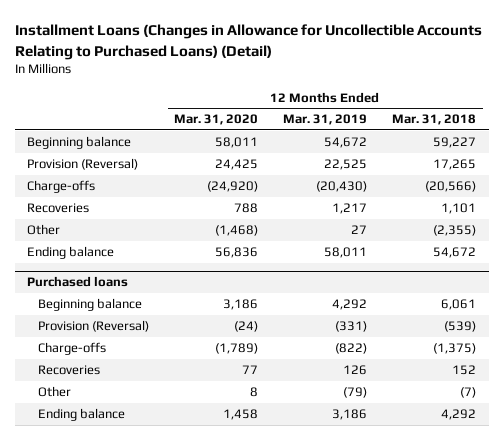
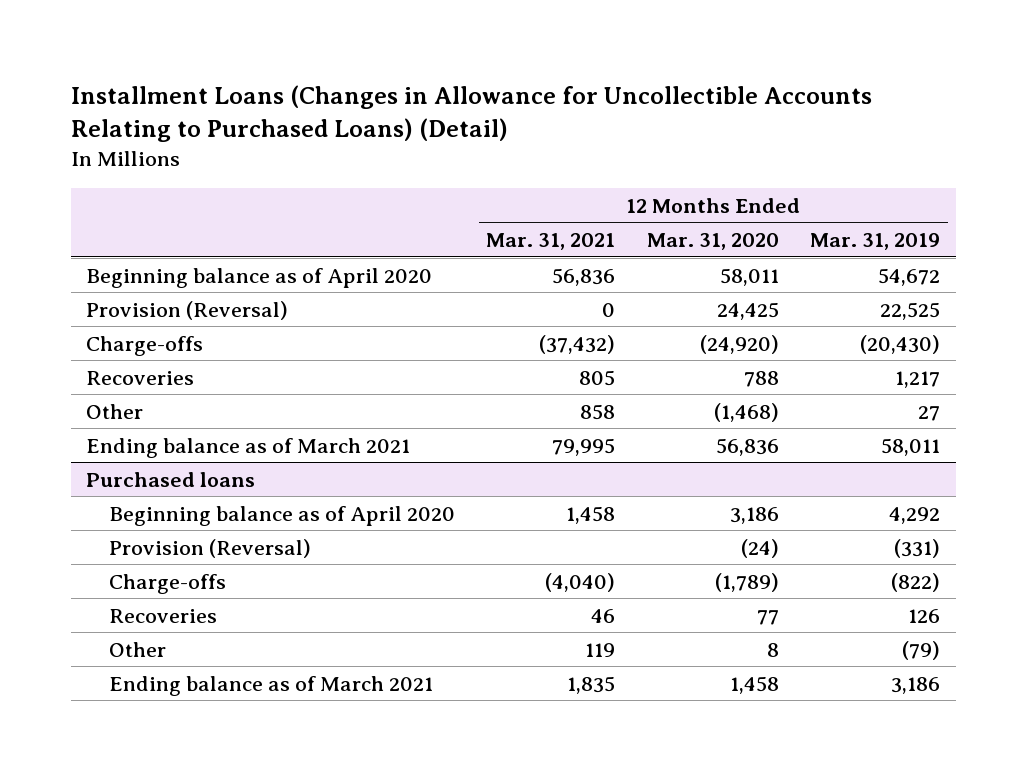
- | 12 Months Ended Mar. 31, 2020 | 12 Months Ended Mar. 31, 2019 | 12 Months Ended Mar. 31, 2018
+ | 12 Months Ended Mar. 31, 2021 | 12 Months Ended Mar. 31, 2020 | 12 Months Ended Mar. 31, 2019
- Beginning balance | 58,011 | 54,672 | 59,227
+ Beginning balance as of April 2020 | 56,836 | 58,011 | 54,672
- Ending balance | 56,836 | 58,011 | 54,672
+ Ending balance as of March 2021 | 79,995 | 56,836 | 58,011
@ Purchased loans
- Beginning balance | 3,186 | 4,292 | 6,061
+ Beginning balance as of April 2020 | 1,458 | 3,186 | 4,292
- Ending balance | 1,458 | 3,186 | 4,292
+ Ending balance as of March 2021 | 1,835 | 1,458 | 3,186

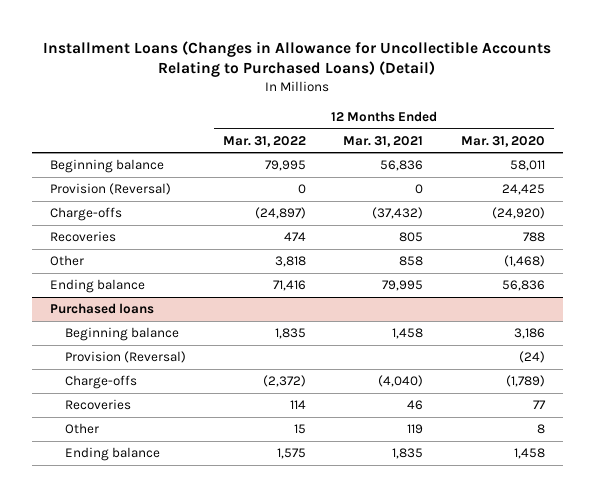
- | 12 Months Ended Mar. 31, 2021 | 12 Months Ended Mar. 31, 2020 | 12 Months Ended Mar. 31, 2019
+ | 12 Months Ended Mar. 31, 2022 | 12 Months Ended Mar. 31, 2021 | 12 Months Ended Mar. 31, 2020
- Beginning balance as of April 2020 | 56,836 | 58,011 | 54,672
+ Beginning balance | 79,995 | 56,836 | 58,011
- Ending balance as of March 2021 | 79,995 | 56,836 | 58,011
+ Ending balance | 71,416 | 79,995 | 56,836
@ Purchased loans
- Beginning balance as of April 2020 | 1,458 | 3,186 | 4,292
+ Beginning balance | 1,835 | 1,458 | 3,186
- Ending balance as of March 2021 | 1,835 | 1,458 | 3,186
+ Ending balance | 1,575 | 1,835 | 1,458

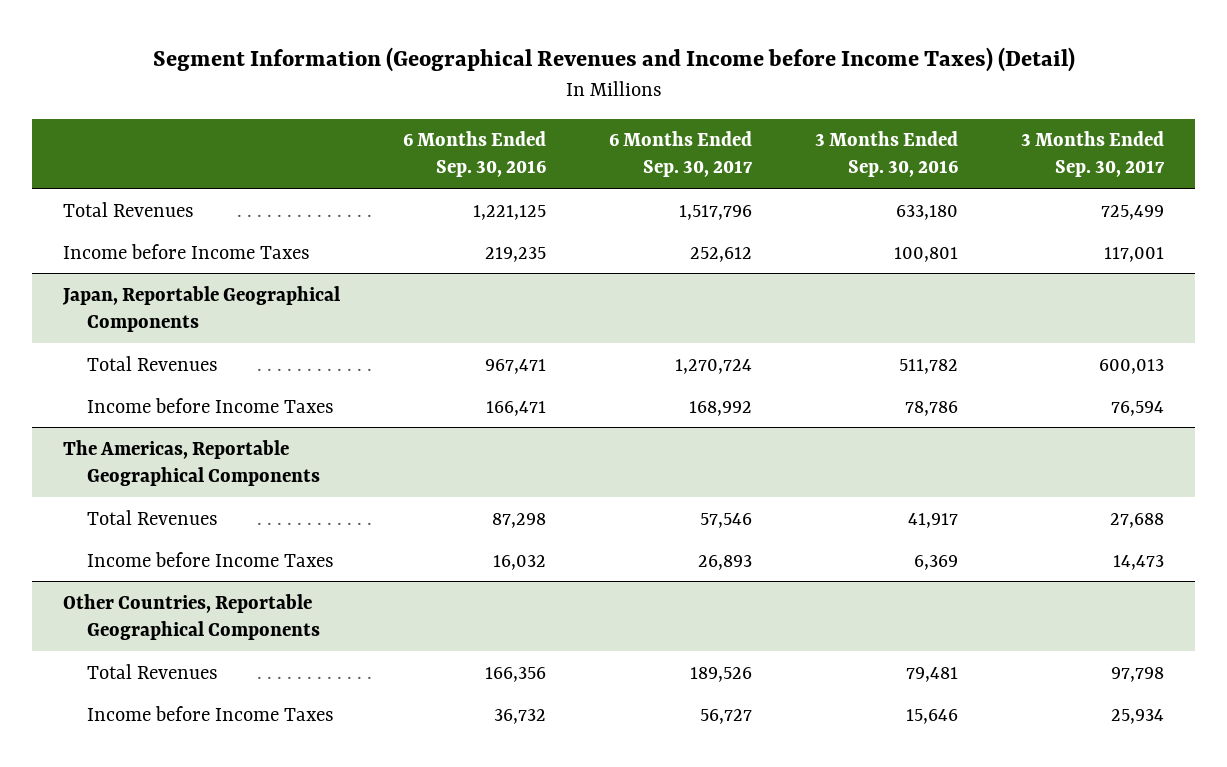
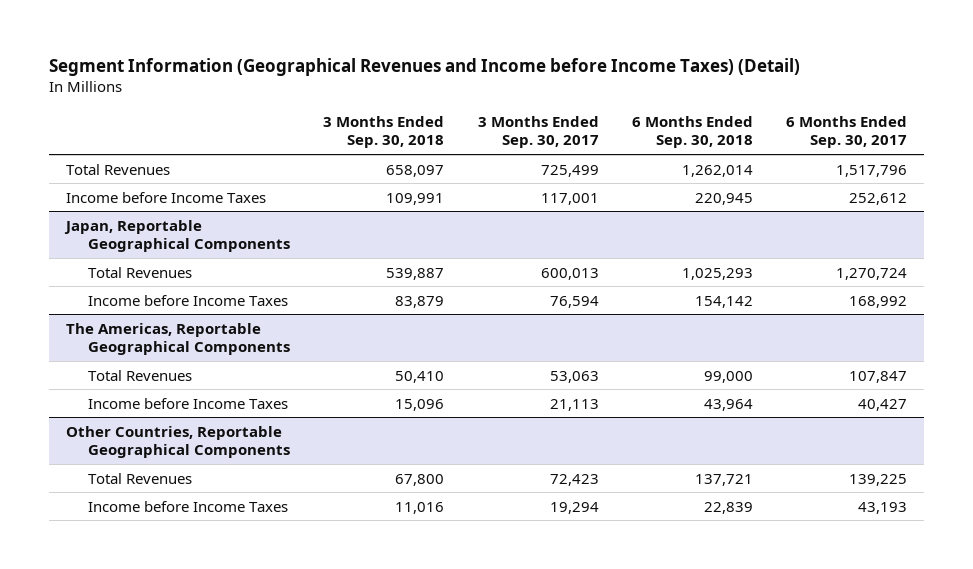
- | 6 Months Ended Sep. 30, 2016 | 6 Months Ended Sep. 30, 2017 | 3 Months Ended Sep. 30, 2016 | 3 Months Ended Sep. 30, 2017
+ | 3 Months Ended Sep. 30, 2018 | 3 Months Ended Sep. 30, 2017 | 6 Months Ended Sep. 30, 2018 | 6 Months Ended Sep. 30, 2017
@ The Americas, Reportable Geographical Components
- Total Revenues | 87,298 | 57,546 | 41,917 | 27,688
- Income before Income Taxes | 16,032 | 26,893 | 6,369 | 14,473
+ Total Revenues | 50,410 | 53,063 | 99,000 | 107,847
+ Income before Income Taxes | 15,096 | 21,113 | 43,964 | 40,427
@ Other Countries, Reportable Geographical Components
- Total Revenues | 166,356 | 189,526 | 79,481 | 97,798
- Income before Income Taxes | 36,732 | 56,727 | 15,646 | 25,934
+ Total Revenues | 67,800 | 72,423 | 137,721 | 139,225
+ Income before Income Taxes | 11,016 | 19,294 | 22,839 | 43,193

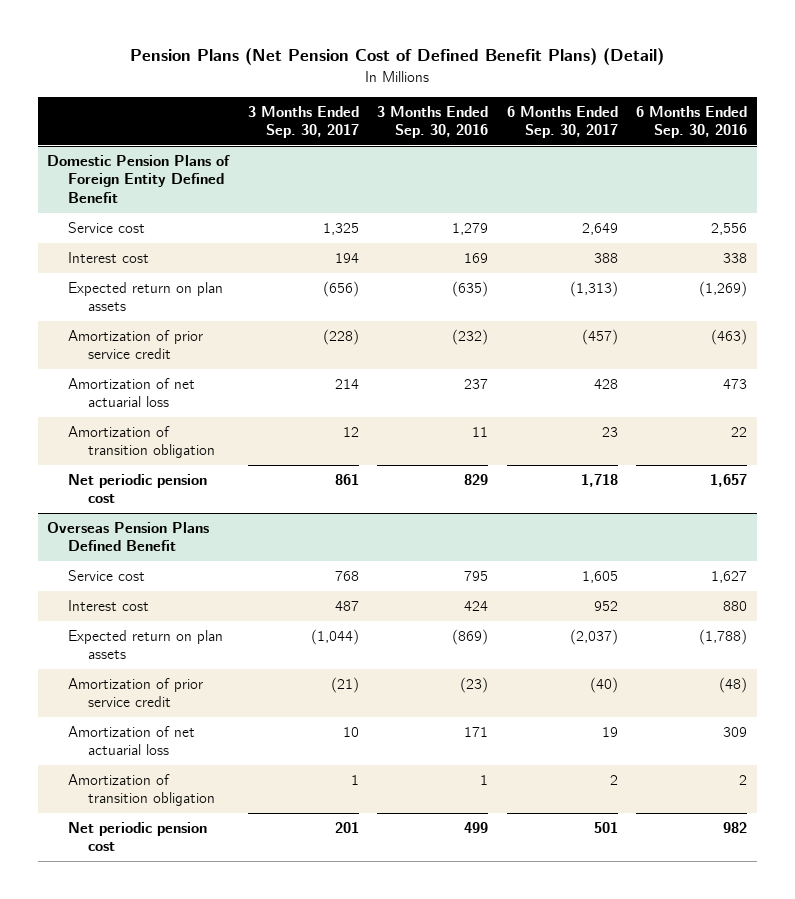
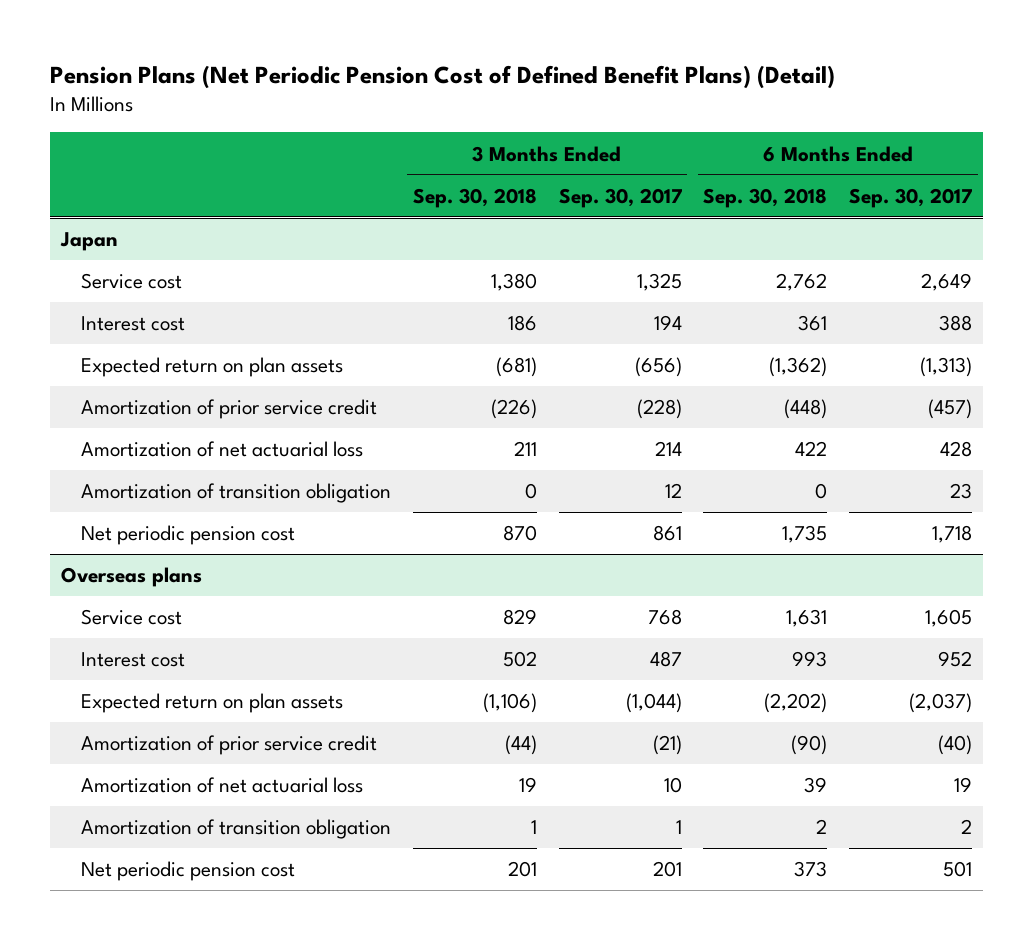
- Pension Plans (Net Pension Cost of Defined Benefit Plans) (Detail)
+ Pension Plans (Net Periodic Pension Cost of Defined Benefit Plans) (Detail)
- | 3 Months Ended Sep. 30, 2017 | 3 Months Ended Sep. 30, 2016 | 6 Months Ended Sep. 30, 2017 | 6 Months Ended Sep. 30, 2016
+ | 3 Months Ended Sep. 30, 2018 | 3 Months Ended Sep. 30, 2017 | 6 Months Ended Sep. 30, 2018 | 6 Months Ended Sep. 30, 2017
- Domestic Pension Plans of Foreign Entity Defined Benefit
+ Japan
- Overseas Pension Plans Defined Benefit
+ Overseas plans

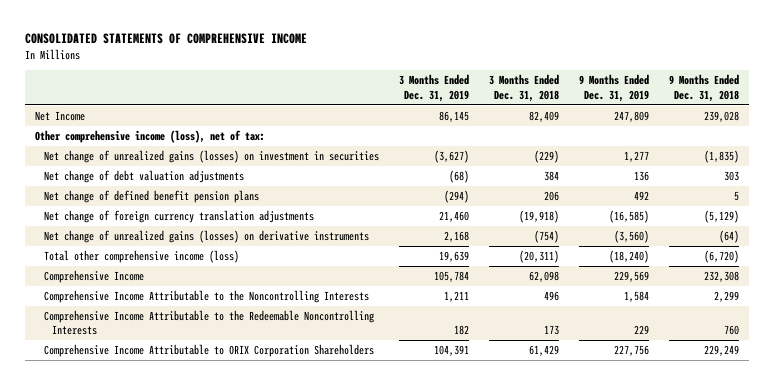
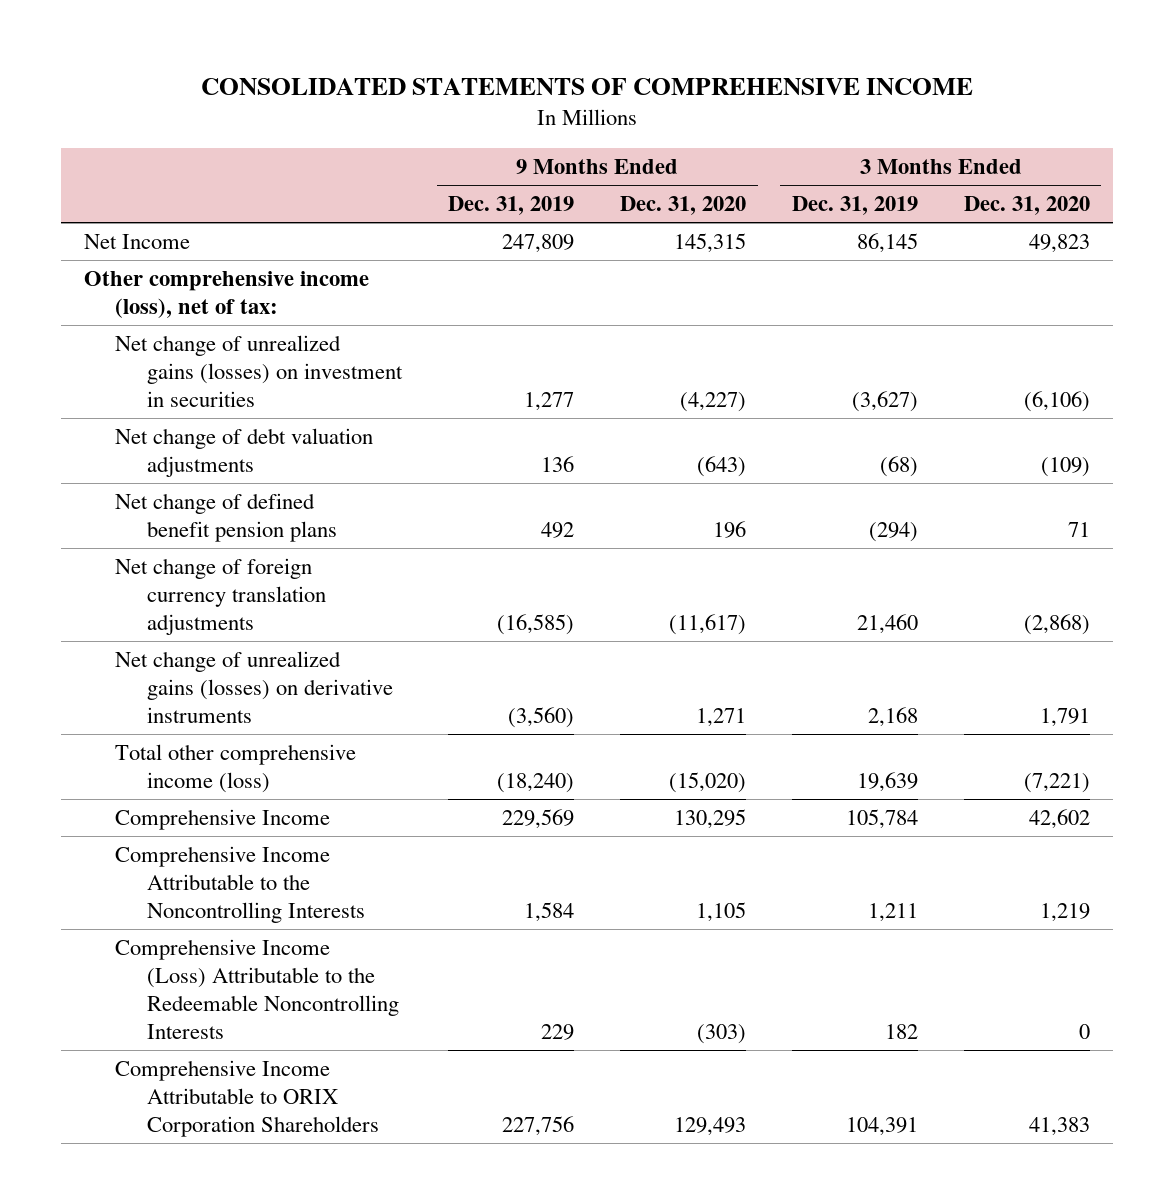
- | 3 Months Ended Dec. 31, 2019 | 3 Months Ended Dec. 31, 2018 | 9 Months Ended Dec. 31, 2019 | 9 Months Ended Dec. 31, 2018
+ | 9 Months Ended Dec. 31, 2019 | 9 Months Ended Dec. 31, 2020 | 3 Months Ended Dec. 31, 2019 | 3 Months Ended Dec. 31, 2020
- Comprehensive Income Attributable to the Redeemable Noncontrolling Interests | 182 | 173 | 229 | 760
+ Comprehensive Income (Loss) Attributable to the Redeemable Noncontrolling Interests | 229 | (303) | 182 | 0

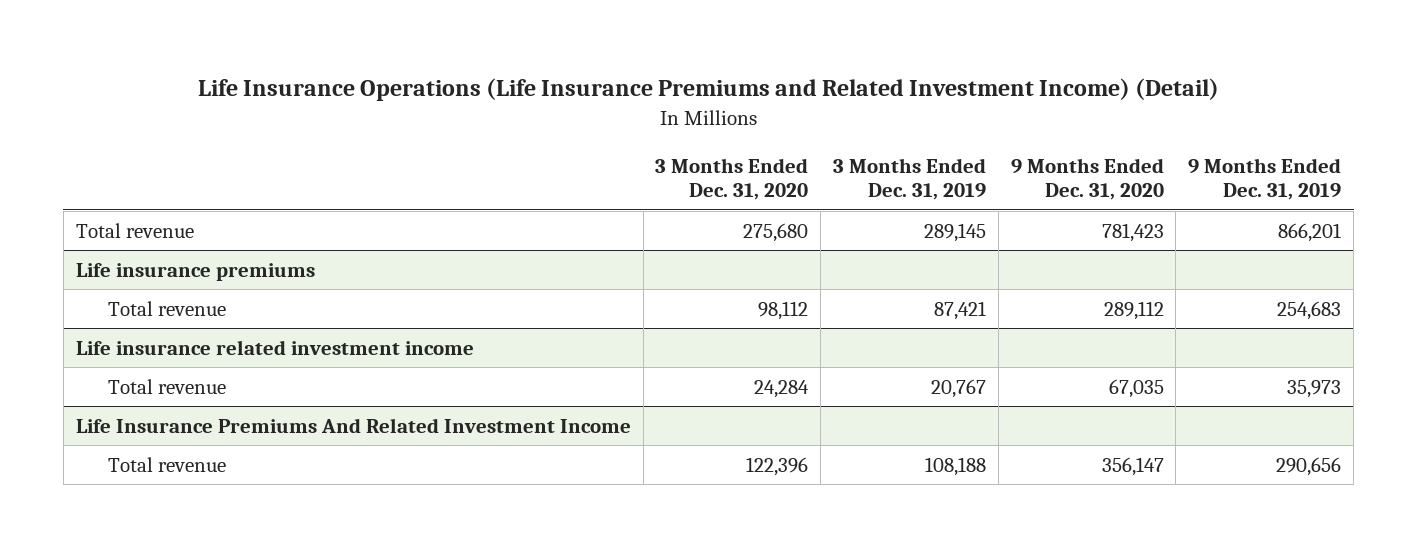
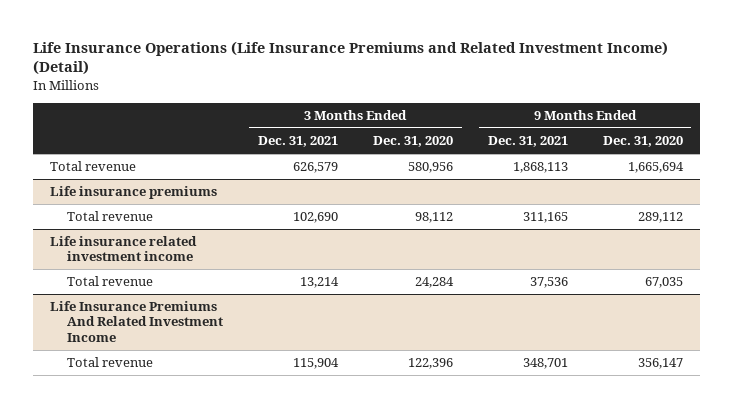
- | 3 Months Ended Dec. 31, 2020 | 3 Months Ended Dec. 31, 2019 | 9 Months Ended Dec. 31, 2020 | 9 Months Ended Dec. 31, 2019
+ | 3 Months Ended Dec. 31, 2021 | 3 Months Ended Dec. 31, 2020 | 9 Months Ended Dec. 31, 2021 | 9 Months Ended Dec. 31, 2020
- Total revenue | 275,680 | 289,145 | 781,423 | 866,201
+ Total revenue | 626,579 | 580,956 | 1,868,113 | 1,665,694

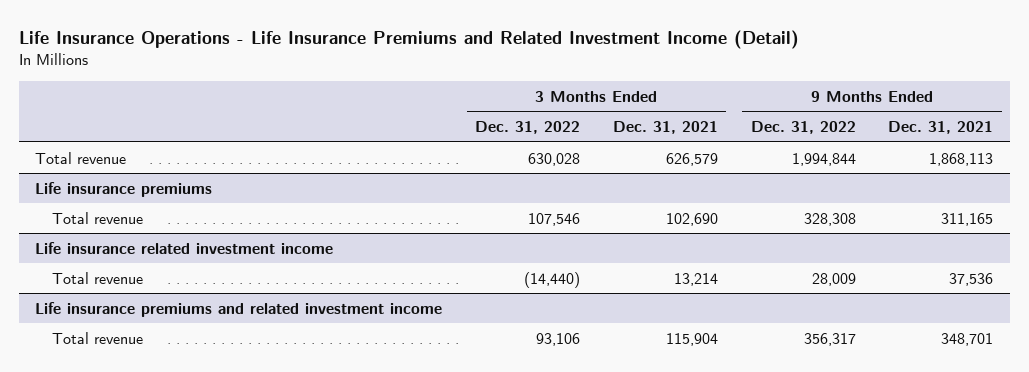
- Life Insurance Operations (Life Insurance Premiums and Related Investment Income) (Detail)
+ Life Insurance Operations - Life Insurance Premiums and Related Investment Income (Detail)
- | 3 Months Ended Dec. 31, 2021 | 3 Months Ended Dec. 31, 2020 | 9 Months Ended Dec. 31, 2021 | 9 Months Ended Dec. 31, 2020
+ | 3 Months Ended Dec. 31, 2022 | 3 Months Ended Dec. 31, 2021 | 9 Months Ended Dec. 31, 2022 | 9 Months Ended Dec. 31, 2021
- Life Insurance Premiums And Related Investment Income
+ Life insurance premiums and related investment income

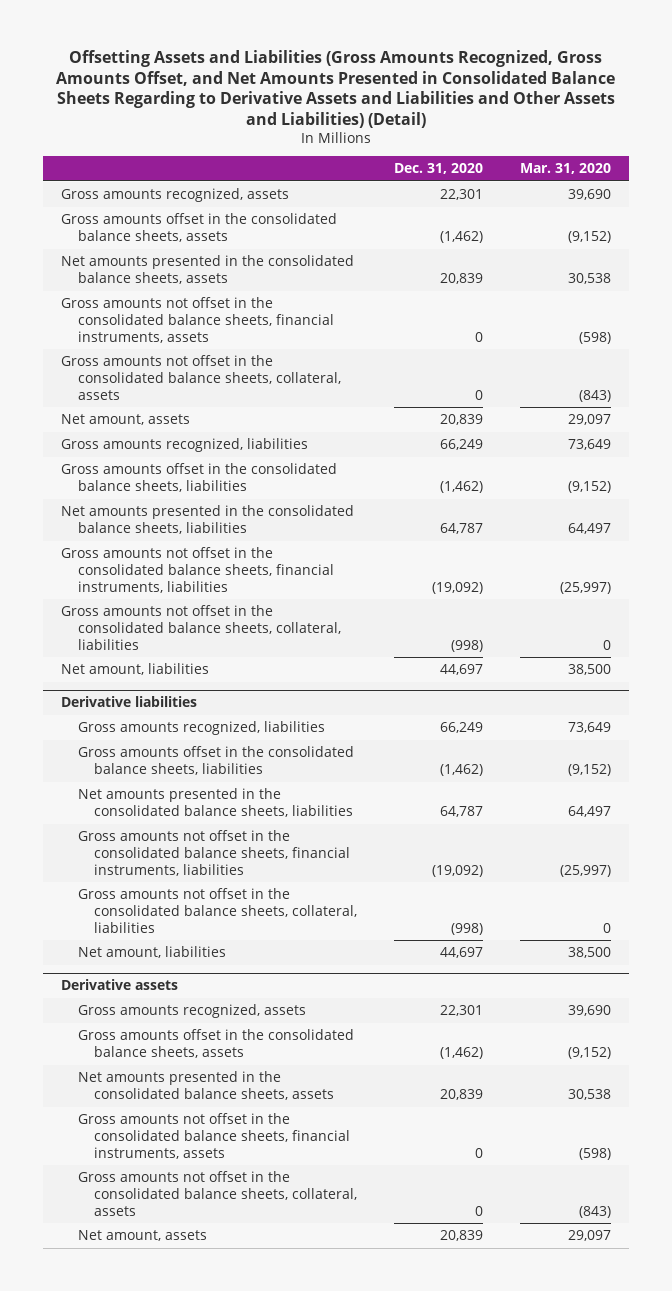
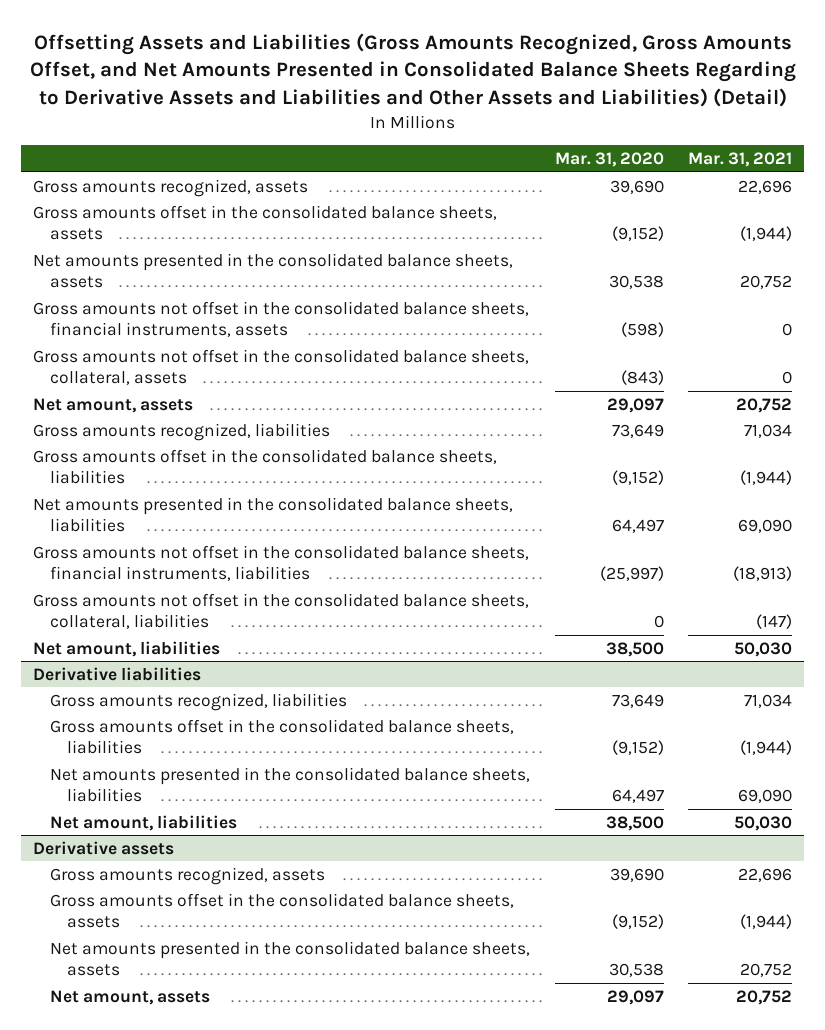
- | Dec. 31, 2020 | Mar. 31, 2020
+ | Mar. 31, 2020 | Mar. 31, 2021
@ Derivative liabilities
- Gross amounts not offset in the consolidated balance sheets, financial instruments, liabilities | (19,092) | (25,997)
- Gross amounts not offset in the consolidated balance sheets, collateral, liabilities | (998) | 0
@ Derivative assets
- Gross amounts not offset in the consolidated balance sheets, financial instruments, assets | 0 | (598)
- Gross amounts not offset in the consolidated balance sheets, collateral, assets | 0 | (843)

